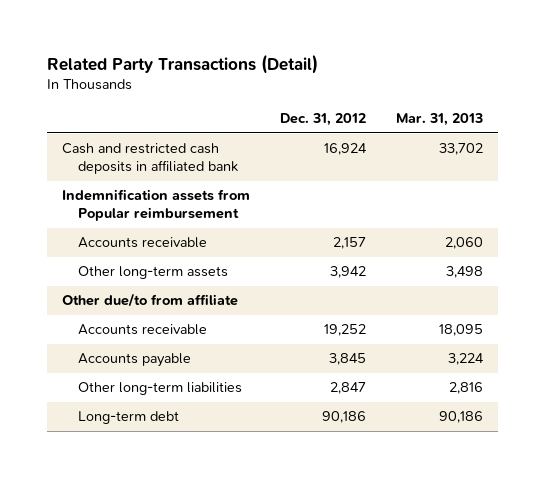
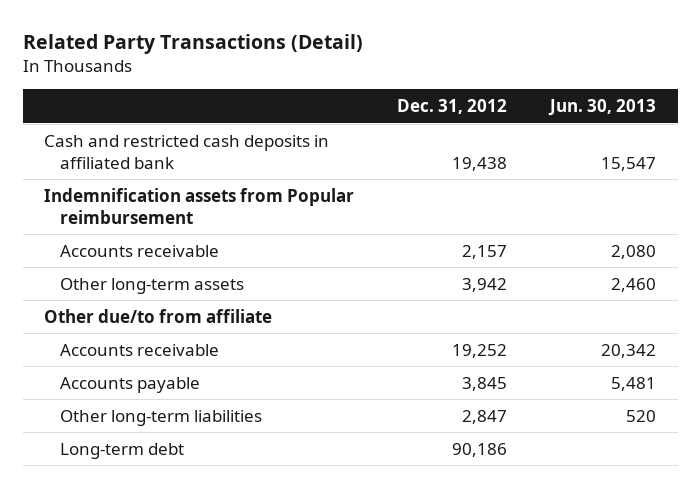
- | Dec. 31, 2012 | Mar. 31, 2013
+ | Dec. 31, 2012 | Jun. 30, 2013
- Cash and restricted cash deposits in affiliated bank | 16,924 | 33,702
+ Cash and restricted cash deposits in affiliated bank | 19,438 | 15,547

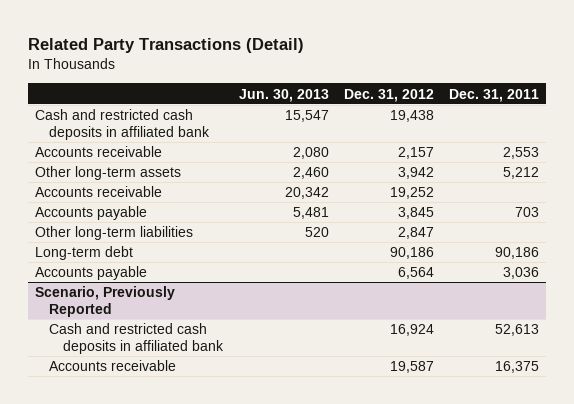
- | Dec. 31, 2012 | Jun. 30, 2013
+ | Jun. 30, 2013 | Dec. 31, 2012 | Dec. 31, 2011
- Indemnification assets from Popular reimbursement
- Other due/to from affiliate
+ Accounts payable | | 6,564 | 3,036
+ Scenario, Previously Reported
+ Cash and restricted cash deposits in affiliated bank | | 16,924 | 52,613
+ Accounts receivable | | 19,587 | 16,375

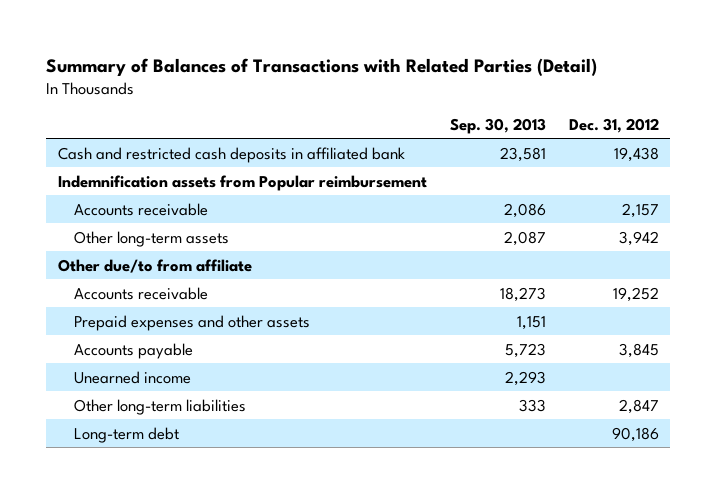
- Related Party Transactions (Detail)
+ Summary of Balances of Transactions with Related Parties (Detail)
- | Jun. 30, 2013 | Dec. 31, 2012 | Dec. 31, 2011
+ | Sep. 30, 2013 | Dec. 31, 2012
+ Indemnification assets from Popular reimbursement
+ Other due/to from affiliate
+ Prepaid expenses and other assets | 1,151 |
+ Unearned income | 2,293 |
- Accounts payable | | 6,564 | 3,036
- Scenario, Previously Reported
- Cash and restricted cash deposits in affiliated bank | | 16,924 | 52,613
- Accounts receivable | | 19,587 | 16,375

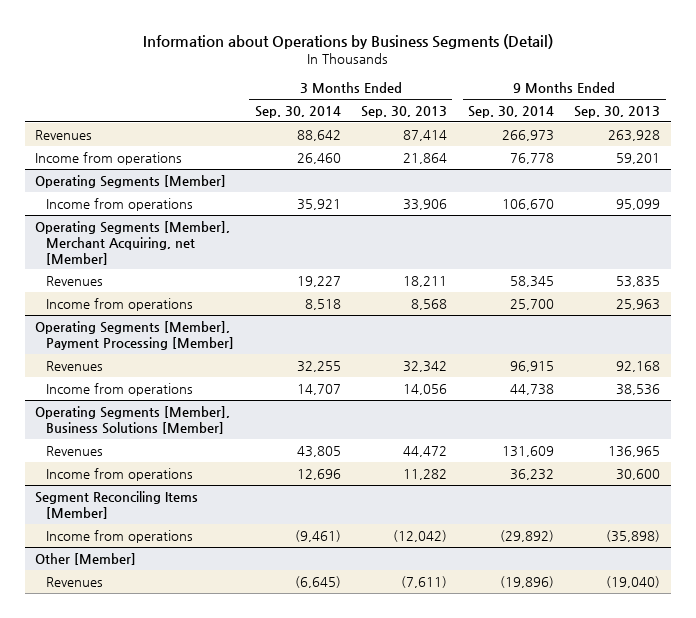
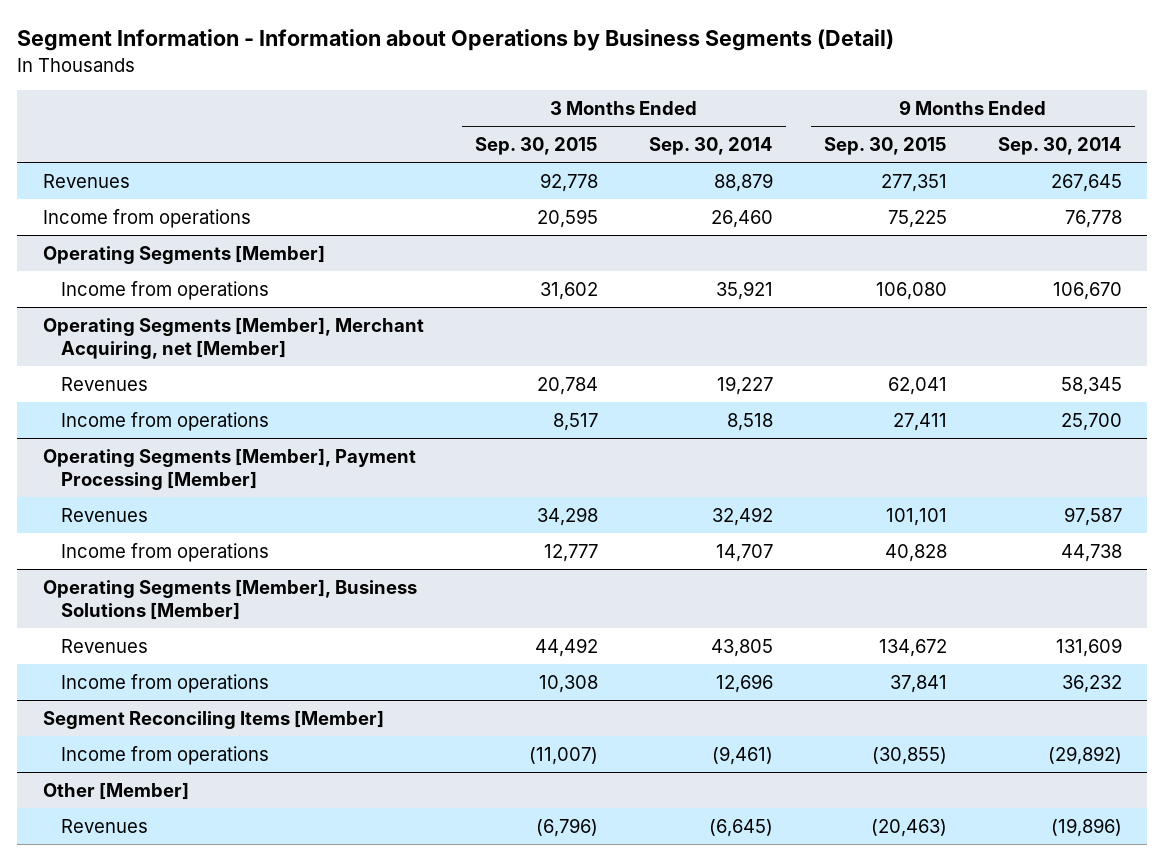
- Information about Operations by Business Segments (Detail)
+ Segment Information - Information about Operations by Business Segments (Detail)
- | 3 Months Ended Sep. 30, 2014 | 3 Months Ended Sep. 30, 2013 | 9 Months Ended Sep. 30, 2014 | 9 Months Ended Sep. 30, 2013
+ | 3 Months Ended Sep. 30, 2015 | 3 Months Ended Sep. 30, 2014 | 9 Months Ended Sep. 30, 2015 | 9 Months Ended Sep. 30, 2014
- Revenues | 88,642 | 87,414 | 266,973 | 263,928
+ Revenues | 92,778 | 88,879 | 277,351 | 267,645
@ Operating Segments [Member], Payment Processing [Member]
- Revenues | 32,255 | 32,342 | 96,915 | 92,168
+ Revenues | 34,298 | 32,492 | 101,101 | 97,587

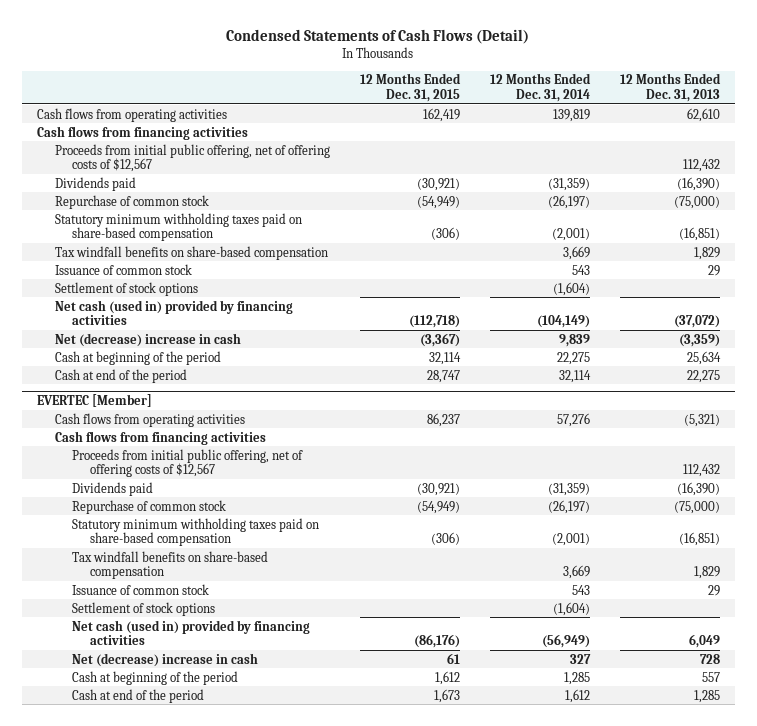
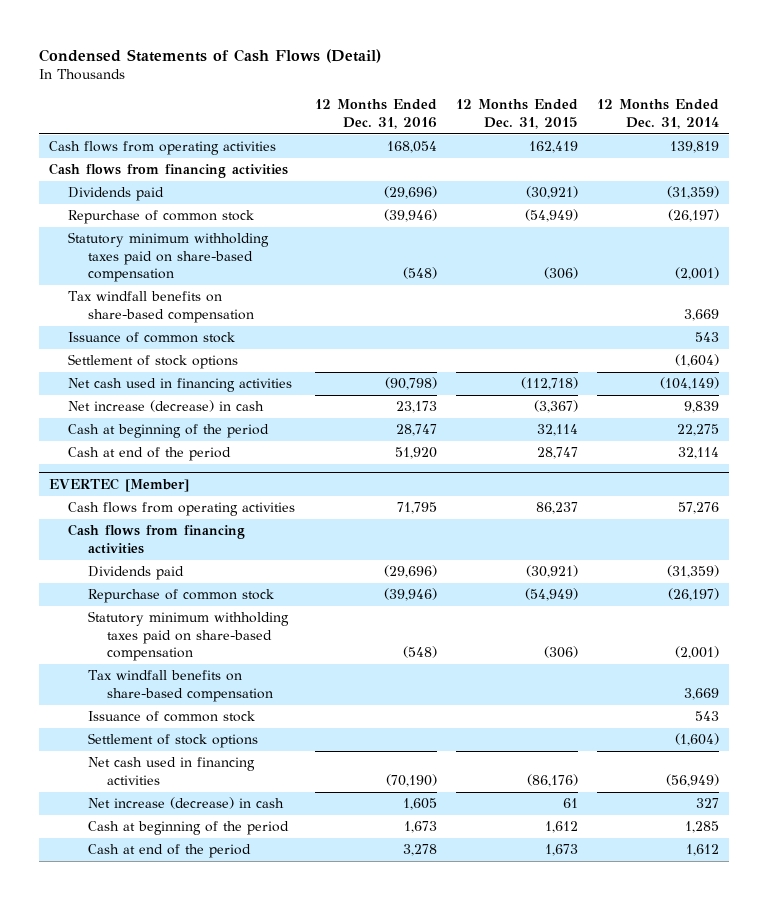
- | 12 Months Ended Dec. 31, 2015 | 12 Months Ended Dec. 31, 2014 | 12 Months Ended Dec. 31, 2013
+ | 12 Months Ended Dec. 31, 2016 | 12 Months Ended Dec. 31, 2015 | 12 Months Ended Dec. 31, 2014
- Proceeds from initial public offering, net of offering costs of $12,567 | | | 112,432
- Net cash (used in) provided by financing activities | (112,718) | (104,149) | (37,072)
- Net (decrease) increase in cash | (3,367) | 9,839 | (3,359)
+ Net cash used in financing activities | (90,798) | (112,718) | (104,149)
+ Net increase (decrease) in cash | 23,173 | (3,367) | 9,839
@ EVERTEC [Member]
- Proceeds from initial public offering, net of offering costs of $12,567 | | | 112,432
- Net cash (used in) provided by financing activities | (86,176) | (56,949) | 6,049
- Net (decrease) increase in cash | 61 | 327 | 728
+ Net cash used in financing activities | (70,190) | (86,176) | (56,949)
+ Net increase (decrease) in cash | 1,605 | 61 | 327

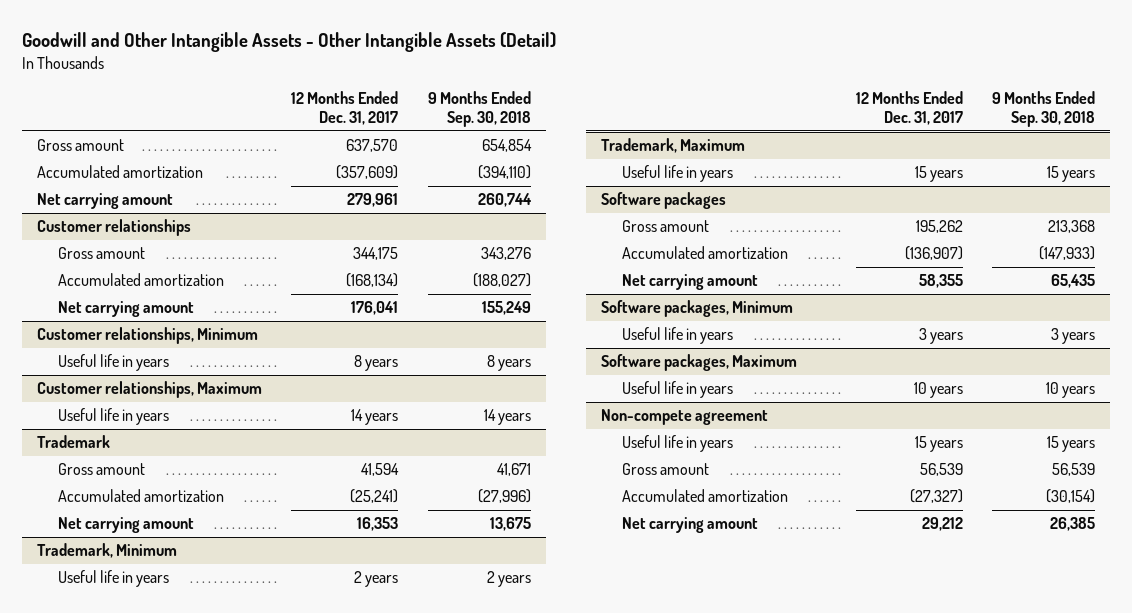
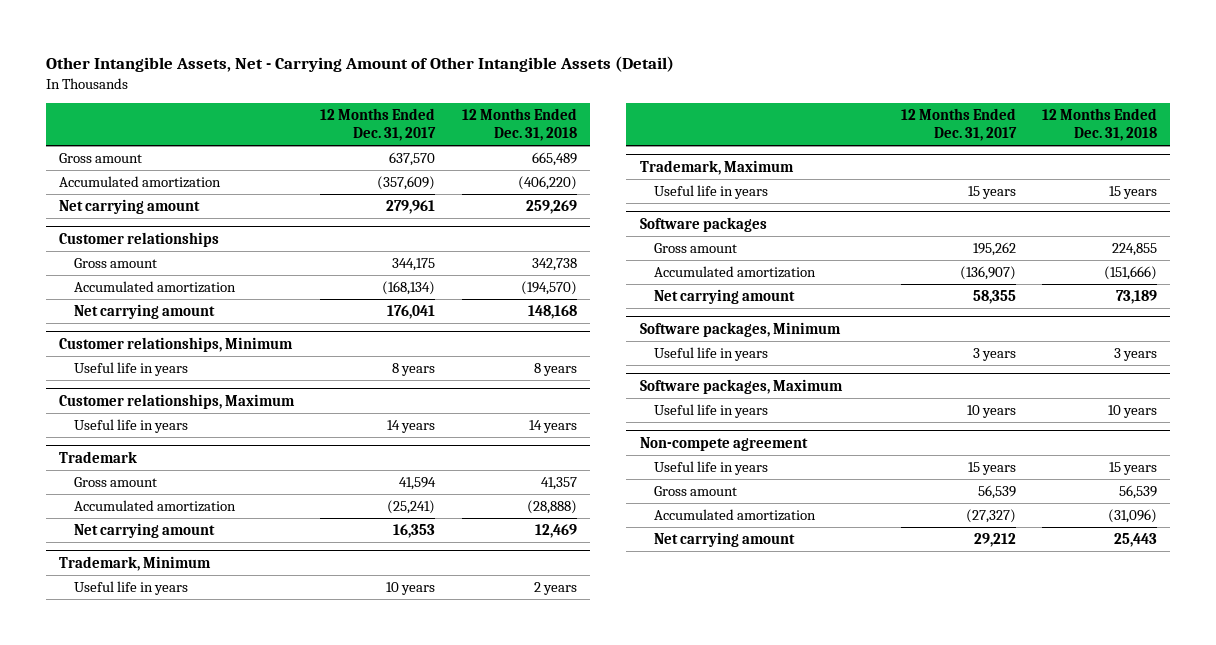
- Goodwill and Other Intangible Assets - Other Intangible Assets (Detail)
+ Other Intangible Assets, Net - Carrying Amount of Other Intangible Assets (Detail)
- | 12 Months Ended Dec. 31, 2017 | 9 Months Ended Sep. 30, 2018
+ | 12 Months Ended Dec. 31, 2017 | 12 Months Ended Dec. 31, 2018
@ Trademark, Minimum
- Useful life in years | 2 years | 2 years
+ Useful life in years | 10 years | 2 years

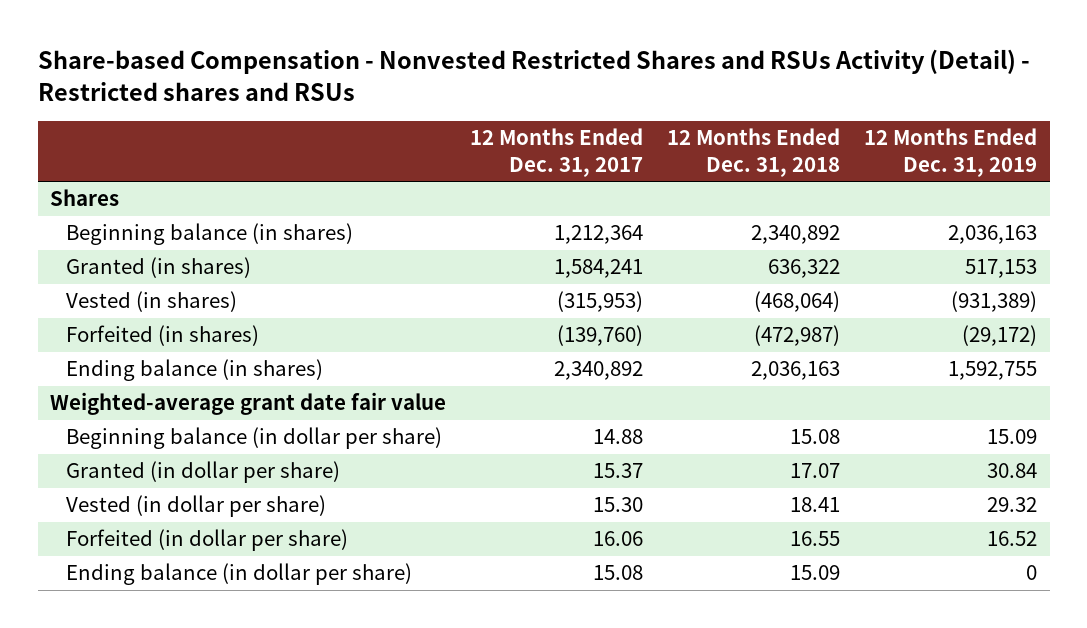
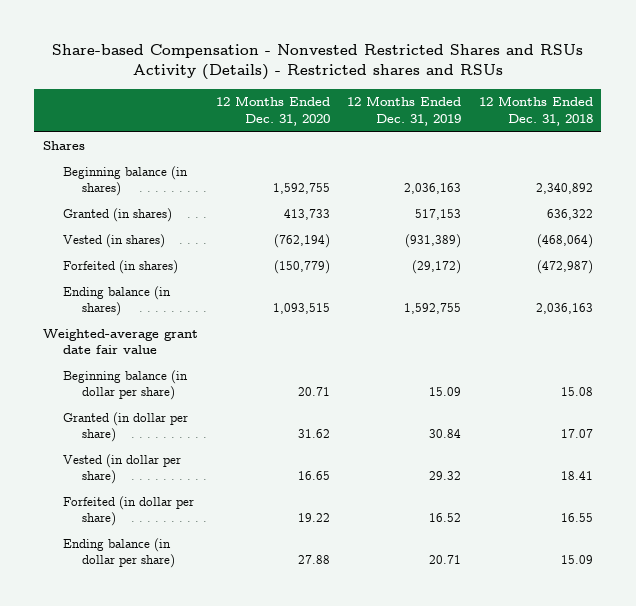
- Share-based Compensation - Nonvested Restricted Shares and RSUs Activity (Detail) - Restricted shares and RSUs
+ Share-based Compensation - Nonvested Restricted Shares and RSUs Activity (Details) - Restricted shares and RSUs
- | 12 Months Ended Dec. 31, 2017 | 12 Months Ended Dec. 31, 2018 | 12 Months Ended Dec. 31, 2019
+ | 12 Months Ended Dec. 31, 2020 | 12 Months Ended Dec. 31, 2019 | 12 Months Ended Dec. 31, 2018
- Ending balance (in dollar per share) | 15.08 | 15.09 | 0
+ Ending balance (in dollar per share) | 27.88 | 20.71 | 15.09

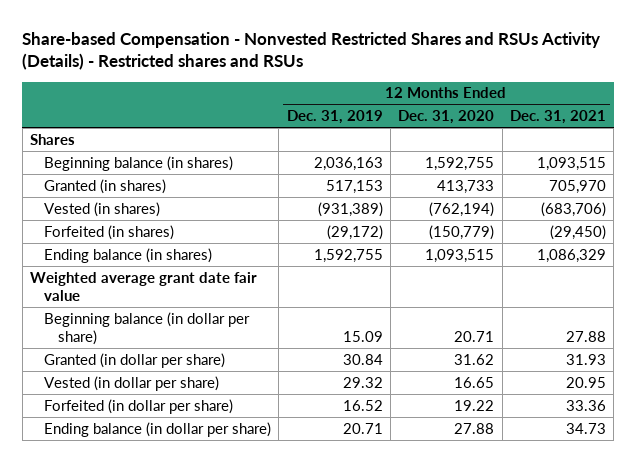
- | 12 Months Ended Dec. 31, 2020 | 12 Months Ended Dec. 31, 2019 | 12 Months Ended Dec. 31, 2018
+ | 12 Months Ended Dec. 31, 2019 | 12 Months Ended Dec. 31, 2020 | 12 Months Ended Dec. 31, 2021
- Weighted-average grant date fair value
+ Weighted average grant date fair value

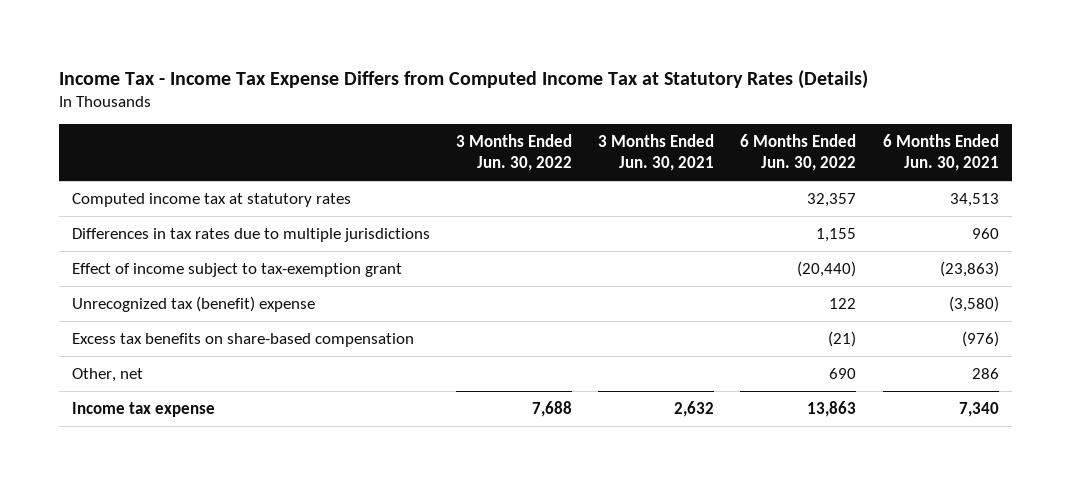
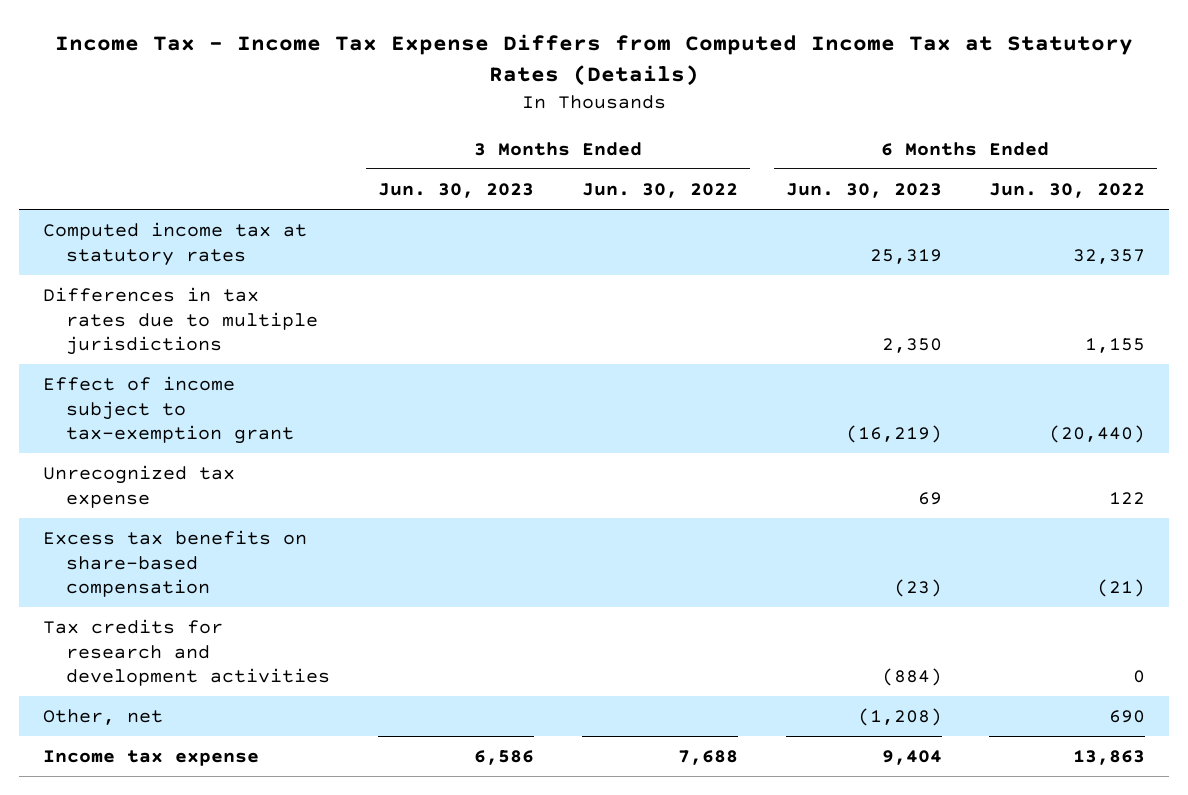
- | 3 Months Ended Jun. 30, 2022 | 3 Months Ended Jun. 30, 2021 | 6 Months Ended Jun. 30, 2022 | 6 Months Ended Jun. 30, 2021
+ | 3 Months Ended Jun. 30, 2023 | 3 Months Ended Jun. 30, 2022 | 6 Months Ended Jun. 30, 2023 | 6 Months Ended Jun. 30, 2022
- Unrecognized tax (benefit) expense | | | 122 | (3,580)
+ Unrecognized tax expense | | | 69 | 122
+ Tax credits for research and development activities | | | (884) | 0

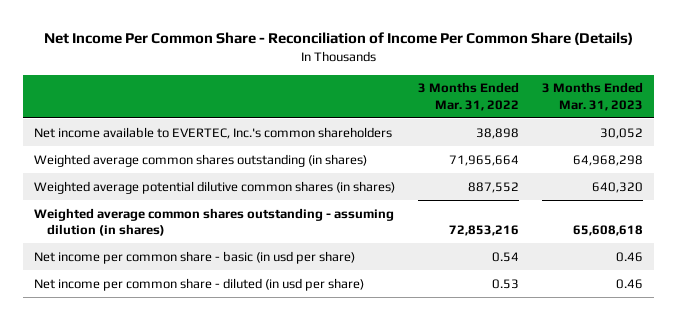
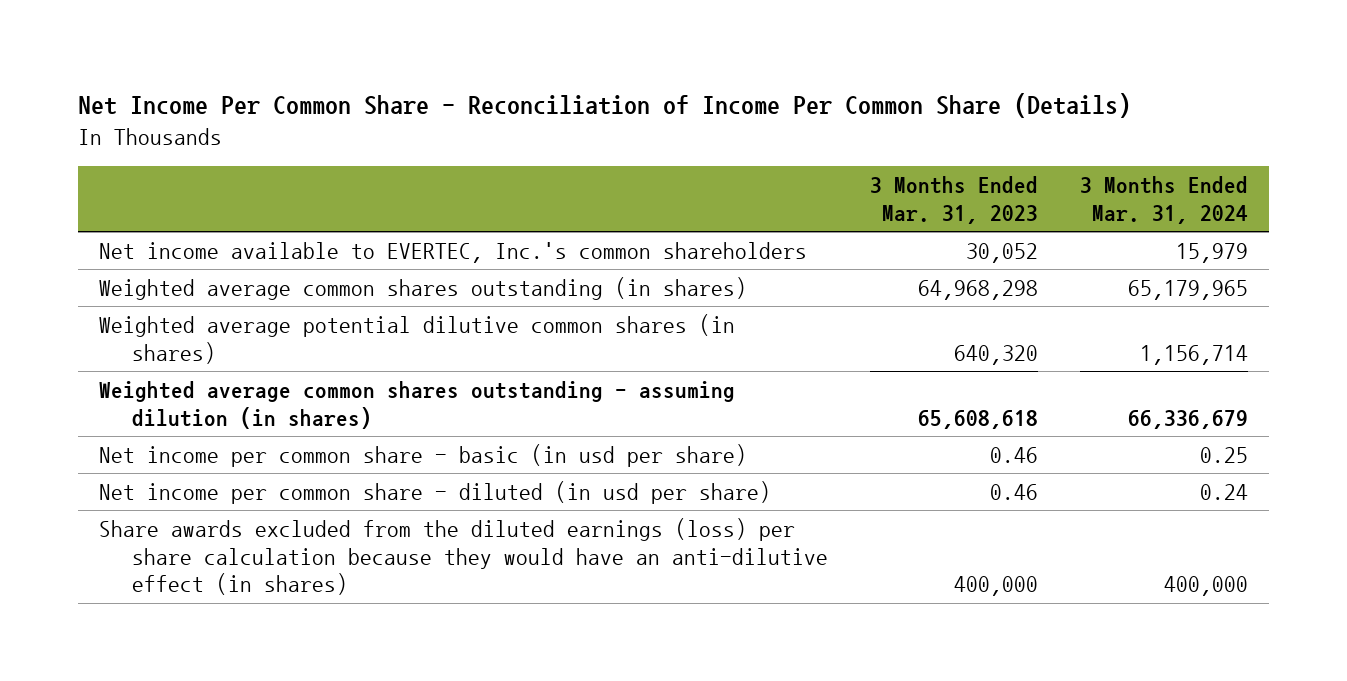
- | 3 Months Ended Mar. 31, 2022 | 3 Months Ended Mar. 31, 2023
+ | 3 Months Ended Mar. 31, 2023 | 3 Months Ended Mar. 31, 2024
+ Share awards excluded from the diluted earnings (loss) per share calculation because they would have an anti-dilutive effect (in shares) | 400,000 | 400,000

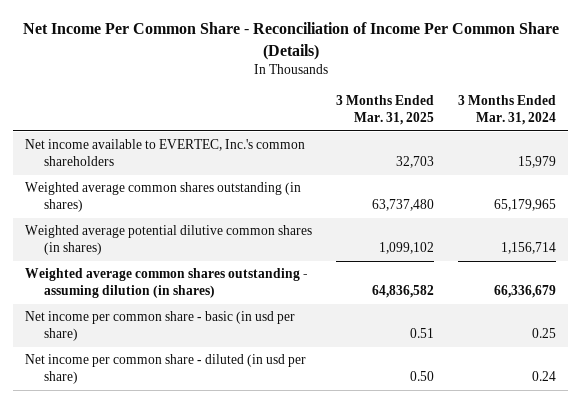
- | 3 Months Ended Mar. 31, 2023 | 3 Months Ended Mar. 31, 2024
+ | 3 Months Ended Mar. 31, 2025 | 3 Months Ended Mar. 31, 2024
- Share awards excluded from the diluted earnings (loss) per share calculation because they would have an anti-dilutive effect (in shares) | 400,000 | 400,000

